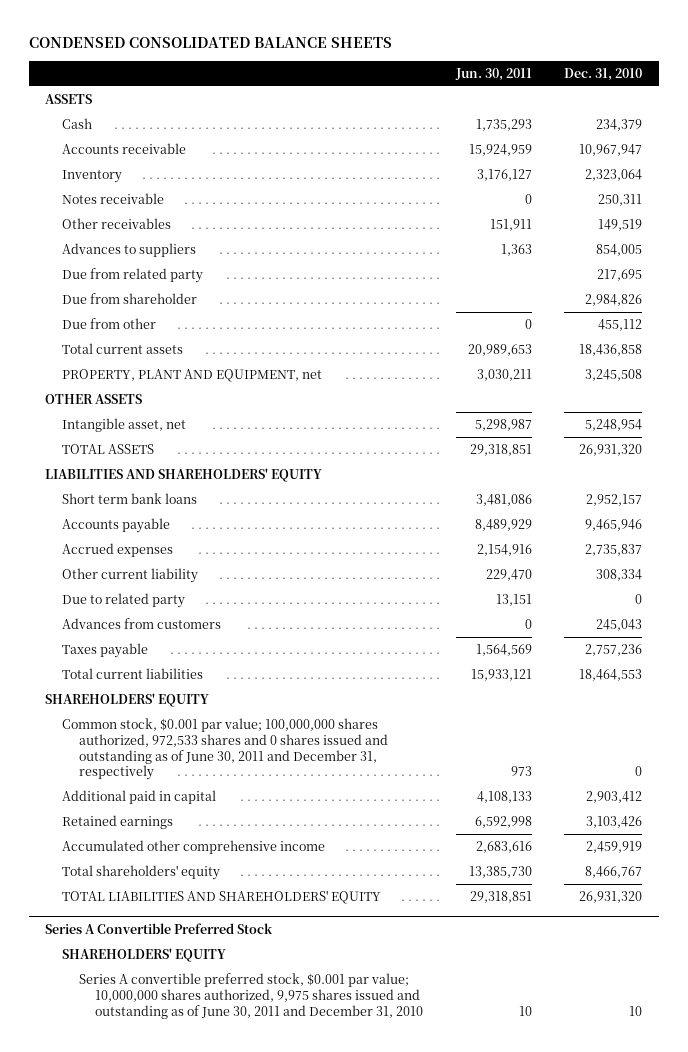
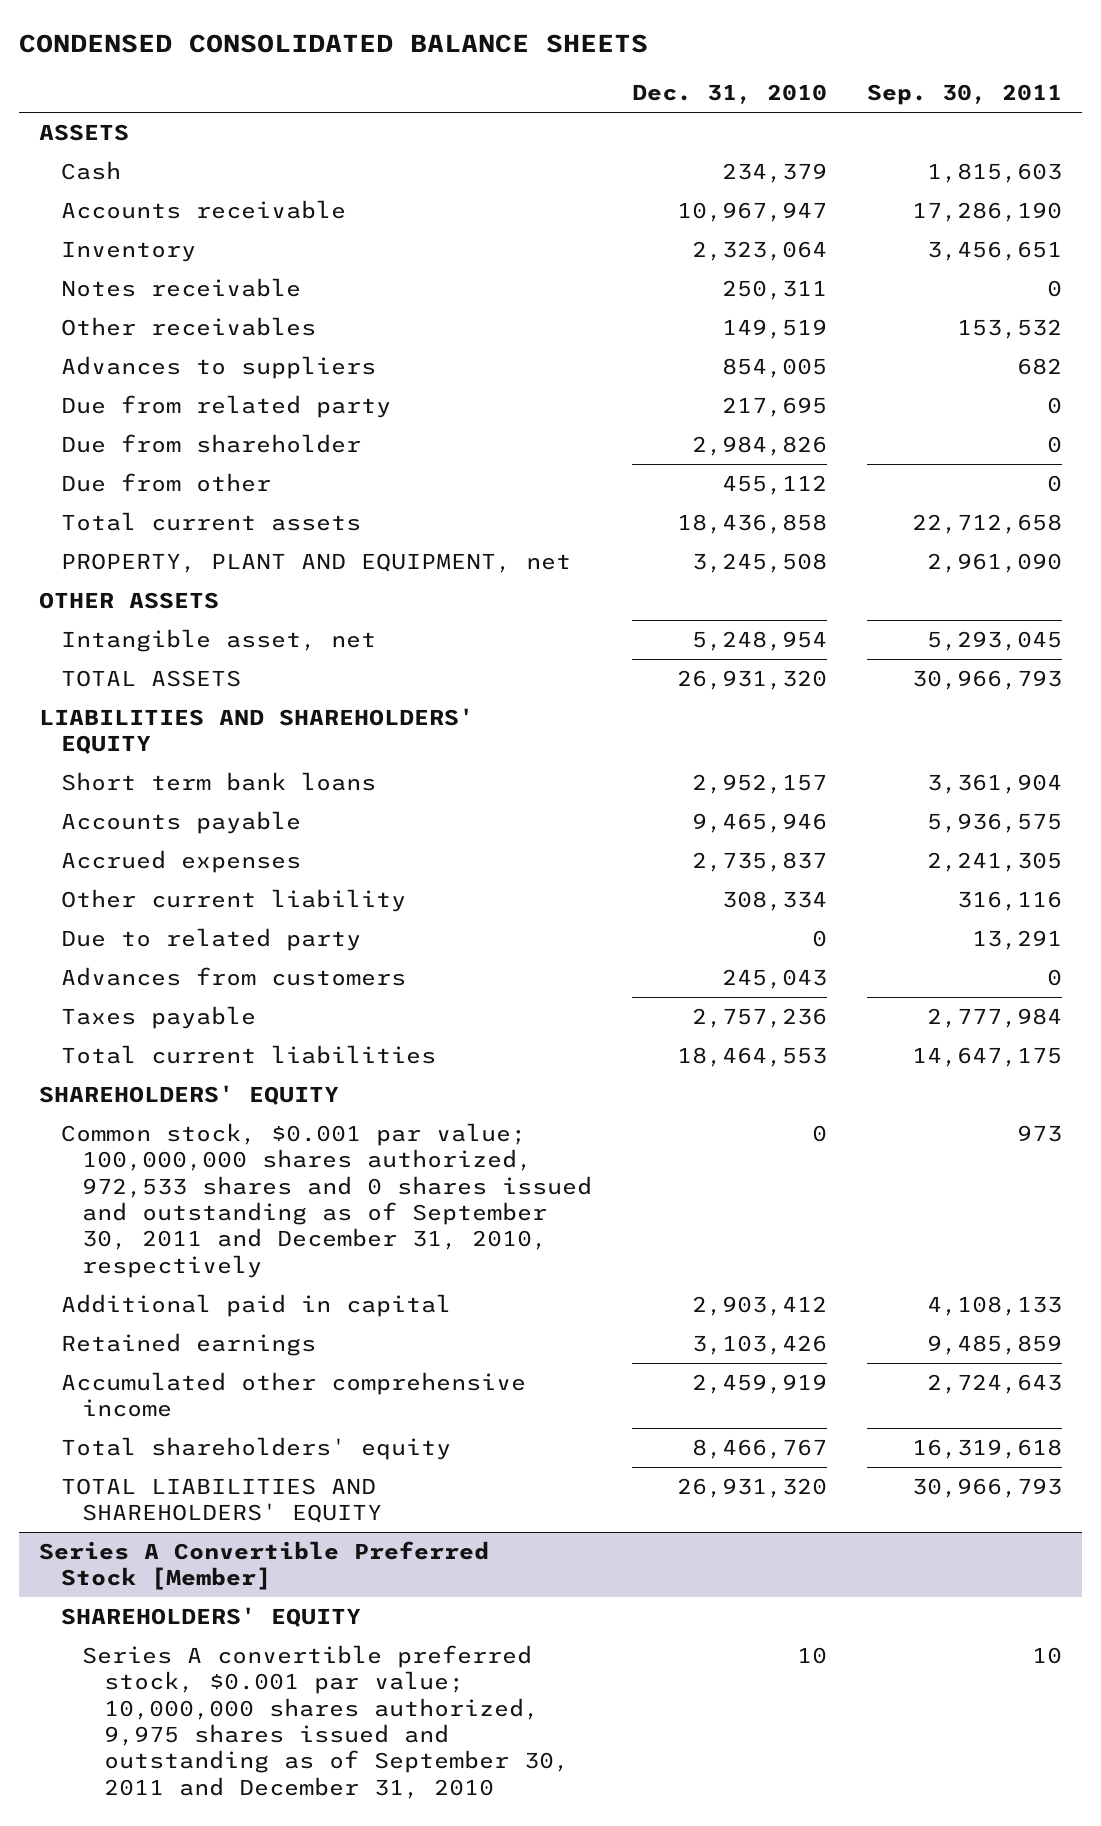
- | Jun. 30, 2011 | Dec. 31, 2010
+ | Dec. 31, 2010 | Sep. 30, 2011
- Common stock, $0.001 par value; 100,000,000 shares authorized, 972,533 shares and 0 shares issued and outstanding as of June 30, 2011 and December 31, respectively | 973 | 0
+ Common stock, $0.001 par value; 100,000,000 shares authorized, 972,533 shares and 0 shares issued and outstanding as of September 30, 2011 and December 31, 2010, respectively | 0 | 973
- Series A Convertible Preferred Stock
+ Series A Convertible Preferred Stock [Member]
- Series A convertible preferred stock, $0.001 par value; 10,000,000 shares authorized, 9,975 shares issued and outstanding as of June 30, 2011 and December 31, 2010 | 10 | 10
+ Series A convertible preferred stock, $0.001 par value; 10,000,000 shares authorized, 9,975 shares issued and outstanding as of September 30, 2011 and December 31, 2010 | 10 | 10

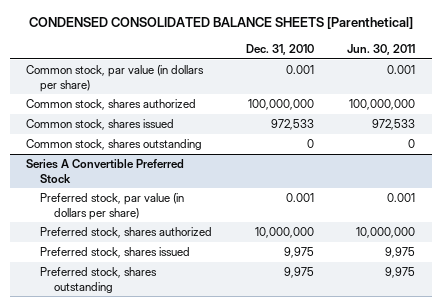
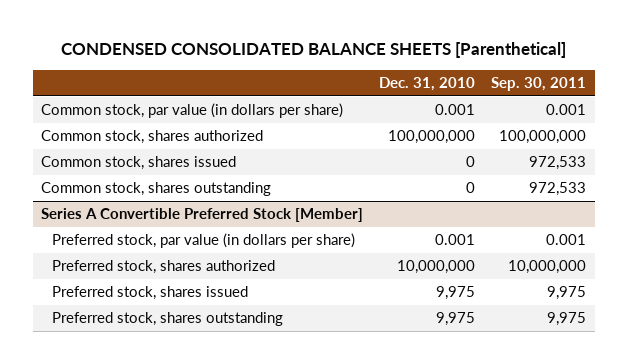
- | Dec. 31, 2010 | Jun. 30, 2011
+ | Dec. 31, 2010 | Sep. 30, 2011
- Common stock, shares issued | 972,533 | 972,533
+ Common stock, shares issued | 0 | 972,533
- Series A Convertible Preferred Stock
+ Series A Convertible Preferred Stock [Member]

